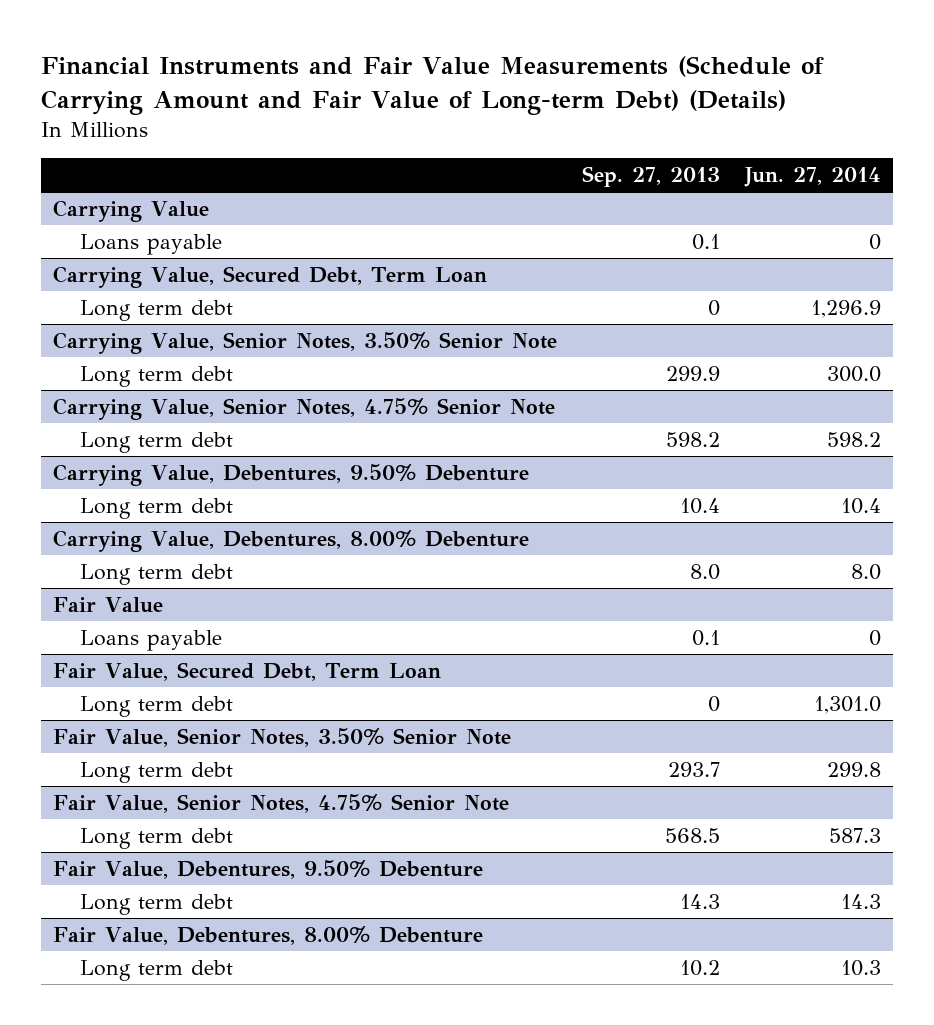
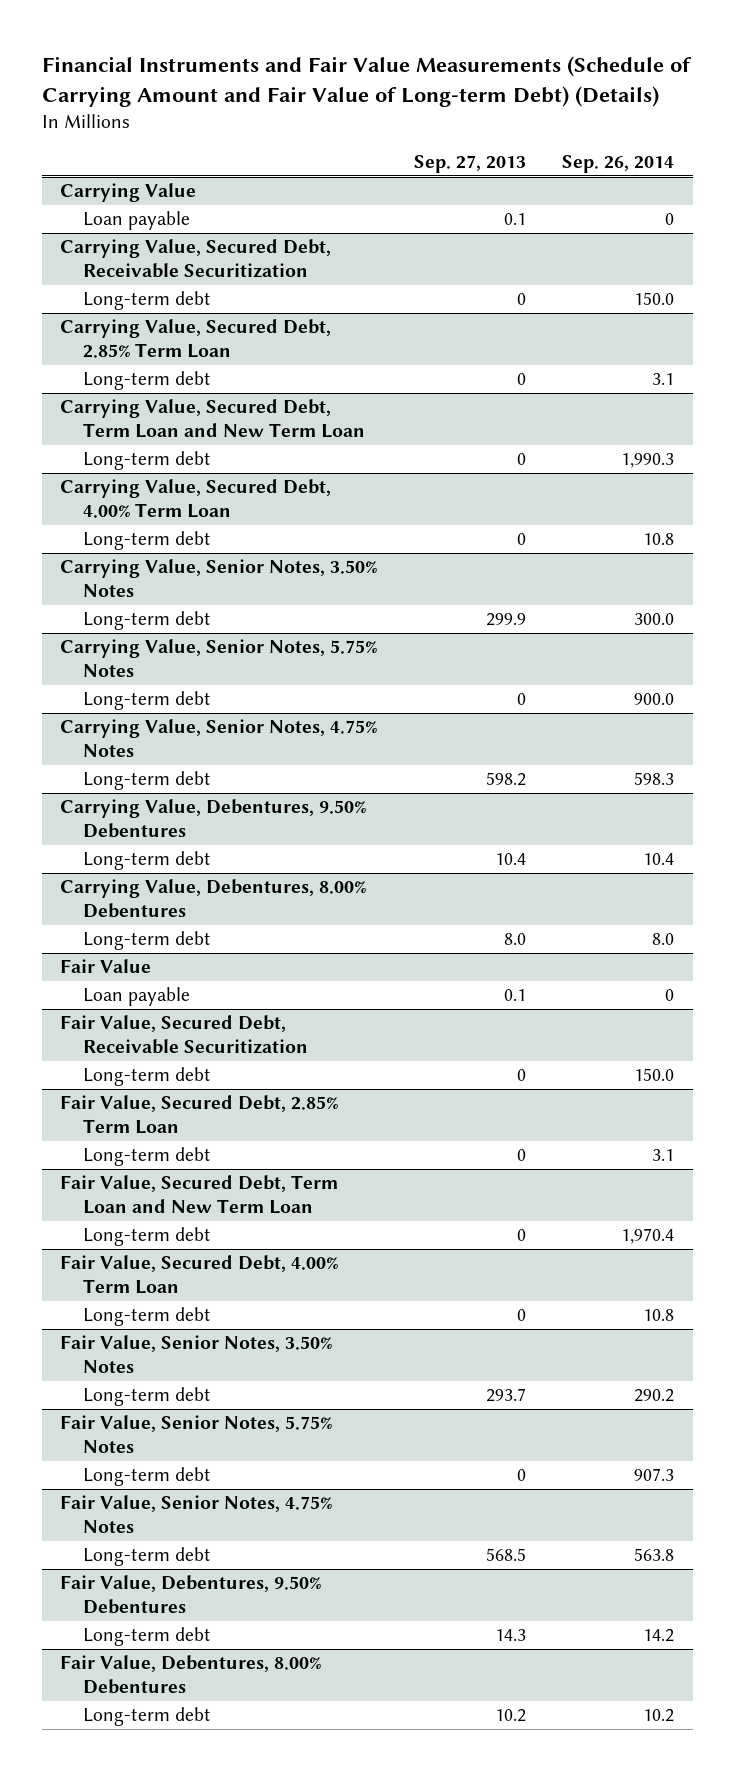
- | Sep. 27, 2013 | Jun. 27, 2014
+ | Sep. 27, 2013 | Sep. 26, 2014
@ Carrying Value
- Loans payable | 0.1 | 0
- Carrying Value, Secured Debt, Term Loan
- Long term debt | 0 | 1,296.9
- Carrying Value, Senior Notes, 3.50% Senior Note
- Long term debt | 299.9 | 300.0
- Carrying Value, Senior Notes, 4.75% Senior Note
- Long term debt | 598.2 | 598.2
- Carrying Value, Debentures, 9.50% Debenture
- Long term debt | 10.4 | 10.4
- Carrying Value, Debentures, 8.00% Debenture
- Long term debt | 8.0 | 8.0
@ Carrying Value
+ Loan payable | 0.1 | 0
+ Carrying Value, Secured Debt, Receivable Securitization
+ Long-term debt | 0 | 150.0
+ Carrying Value, Secured Debt, 2.85% Term Loan
+ Long-term debt | 0 | 3.1
+ Carrying Value, Secured Debt, Term Loan and New Term Loan
+ Long-term debt | 0 | 1,990.3
+ Carrying Value, Secured Debt, 4.00% Term Loan
+ Long-term debt | 0 | 10.8
+ Carrying Value, Senior Notes, 3.50% Notes
+ Long-term debt | 299.9 | 300.0
+ Carrying Value, Senior Notes, 5.75% Notes
+ Long-term debt | 0 | 900.0
+ Carrying Value, Senior Notes, 4.75% Notes
+ Long-term debt | 598.2 | 598.3
+ Carrying Value, Debentures, 9.50% Debentures
+ Long-term debt | 10.4 | 10.4
+ Carrying Value, Debentures, 8.00% Debentures
+ Long-term debt | 8.0 | 8.0
@ Fair Value
- Loans payable | 0.1 | 0
- Fair Value, Secured Debt, Term Loan
- Long term debt | 0 | 1,301.0
- Fair Value, Senior Notes, 3.50% Senior Note
- Long term debt | 293.7 | 299.8
- Fair Value, Senior Notes, 4.75% Senior Note
- Long term debt | 568.5 | 587.3
- Fair Value, Debentures, 9.50% Debenture
- Long term debt | 14.3 | 14.3
- Fair Value, Debentures, 8.00% Debenture
- Long term debt | 10.2 | 10.3
@ Fair Value
+ Loan payable | 0.1 | 0
+ Fair Value, Secured Debt, Receivable Securitization
+ Long-term debt | 0 | 150.0
+ Fair Value, Secured Debt, 2.85% Term Loan
+ Long-term debt | 0 | 3.1
+ Fair Value, Secured Debt, Term Loan and New Term Loan
+ Long-term debt | 0 | 1,970.4
+ Fair Value, Secured Debt, 4.00% Term Loan
+ Long-term debt | 0 | 10.8
+ Fair Value, Senior Notes, 3.50% Notes
+ Long-term debt | 293.7 | 290.2
+ Fair Value, Senior Notes, 5.75% Notes
+ Long-term debt | 0 | 907.3
+ Fair Value, Senior Notes, 4.75% Notes
+ Long-term debt | 568.5 | 563.8
+ Fair Value, Debentures, 9.50% Debentures
+ Long-term debt | 14.3 | 14.2
+ Fair Value, Debentures, 8.00% Debentures
+ Long-term debt | 10.2 | 10.2

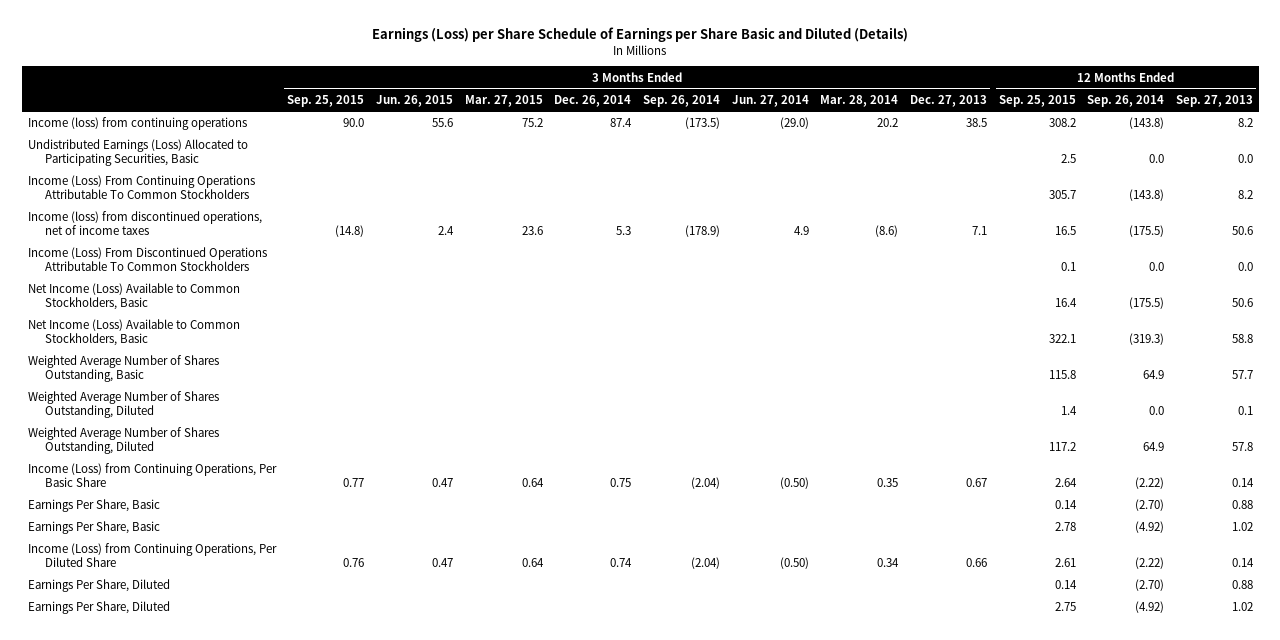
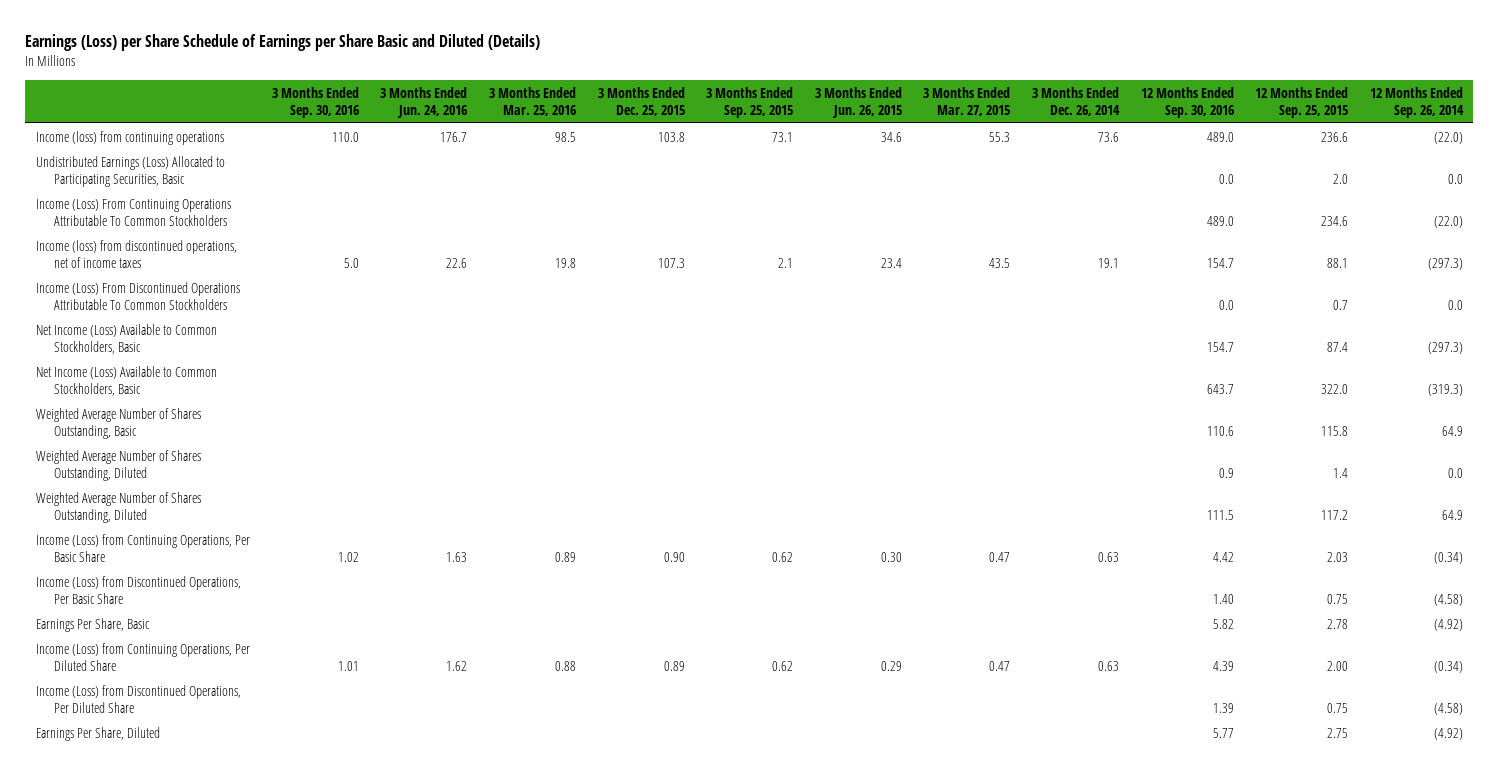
- | 3 Months Ended Sep. 25, 2015 | 3 Months Ended Jun. 26, 2015 | 3 Months Ended Mar. 27, 2015 | 3 Months Ended Dec. 26, 2014 | 3 Months Ended Sep. 26, 2014 | 3 Months Ended Jun. 27, 2014 | 3 Months Ended Mar. 28, 2014 | 3 Months Ended Dec. 27, 2013 | 12 Months Ended Sep. 25, 2015 | 12 Months Ended Sep. 26, 2014 | 12 Months Ended Sep. 27, 2013
+ | 3 Months Ended Sep. 30, 2016 | 3 Months Ended Jun. 24, 2016 | 3 Months Ended Mar. 25, 2016 | 3 Months Ended Dec. 25, 2015 | 3 Months Ended Sep. 25, 2015 | 3 Months Ended Jun. 26, 2015 | 3 Months Ended Mar. 27, 2015 | 3 Months Ended Dec. 26, 2014 | 12 Months Ended Sep. 30, 2016 | 12 Months Ended Sep. 25, 2015 | 12 Months Ended Sep. 26, 2014
- Income (loss) from continuing operations | 90.0 | 55.6 | 75.2 | 87.4 | (173.5) | (29.0) | 20.2 | 38.5 | 308.2 | (143.8) | 8.2
- Undistributed Earnings (Loss) Allocated to Participating Securities, Basic | | | | | | | | | 2.5 | 0.0 | 0.0
- Income (Loss) From Continuing Operations Attributable To Common Stockholders | | | | | | | | | 305.7 | (143.8) | 8.2
- Income (loss) from discontinued operations, net of income taxes | (14.8) | 2.4 | 23.6 | 5.3 | (178.9) | 4.9 | (8.6) | 7.1 | 16.5 | (175.5) | 50.6
- Income (Loss) From Discontinued Operations Attributable To Common Stockholders | | | | | | | | | 0.1 | 0.0 | 0.0
- Net Income (Loss) Available to Common Stockholders, Basic | | | | | | | | | 16.4 | (175.5) | 50.6
- Net Income (Loss) Available to Common Stockholders, Basic | | | | | | | | | 322.1 | (319.3) | 58.8
+ Income (loss) from continuing operations | 110.0 | 176.7 | 98.5 | 103.8 | 73.1 | 34.6 | 55.3 | 73.6 | 489.0 | 236.6 | (22.0)
+ Undistributed Earnings (Loss) Allocated to Participating Securities, Basic | | | | | | | | | 0.0 | 2.0 | 0.0
+ Income (Loss) From Continuing Operations Attributable To Common Stockholders | | | | | | | | | 489.0 | 234.6 | (22.0)
+ Income (loss) from discontinued operations, net of income taxes | 5.0 | 22.6 | 19.8 | 107.3 | 2.1 | 23.4 | 43.5 | 19.1 | 154.7 | 88.1 | (297.3)
+ Income (Loss) From Discontinued Operations Attributable To Common Stockholders | | | | | | | | | 0.0 | 0.7 | 0.0
+ Net Income (Loss) Available to Common Stockholders, Basic | | | | | | | | | 154.7 | 87.4 | (297.3)
+ Net Income (Loss) Available to Common Stockholders, Basic | | | | | | | | | 643.7 | 322.0 | (319.3)
- Income (Loss) from Continuing Operations, Per Basic Share | 0.77 | 0.47 | 0.64 | 0.75 | (2.04) | (0.50) | 0.35 | 0.67 | 2.64 | (2.22) | 0.14
- Earnings Per Share, Basic | | | | | | | | | 0.14 | (2.70) | 0.88
+ Income (Loss) from Continuing Operations, Per Basic Share | 1.02 | 1.63 | 0.89 | 0.90 | 0.62 | 0.30 | 0.47 | 0.63 | 4.42 | 2.03 | (0.34)
+ Income (Loss) from Discontinued Operations, Per Basic Share | | | | | | | | | 1.40 | 0.75 | (4.58)
- Income (Loss) from Continuing Operations, Per Diluted Share | 0.76 | 0.47 | 0.64 | 0.74 | (2.04) | (0.50) | 0.34 | 0.66 | 2.61 | (2.22) | 0.14
- Earnings Per Share, Diluted | | | | | | | | | 0.14 | (2.70) | 0.88
+ Income (Loss) from Continuing Operations, Per Diluted Share | 1.01 | 1.62 | 0.88 | 0.89 | 0.62 | 0.29 | 0.47 | 0.63 | 4.39 | 2.00 | (0.34)
+ Income (Loss) from Discontinued Operations, Per Diluted Share | | | | | | | | | 1.39 | 0.75 | (4.58)

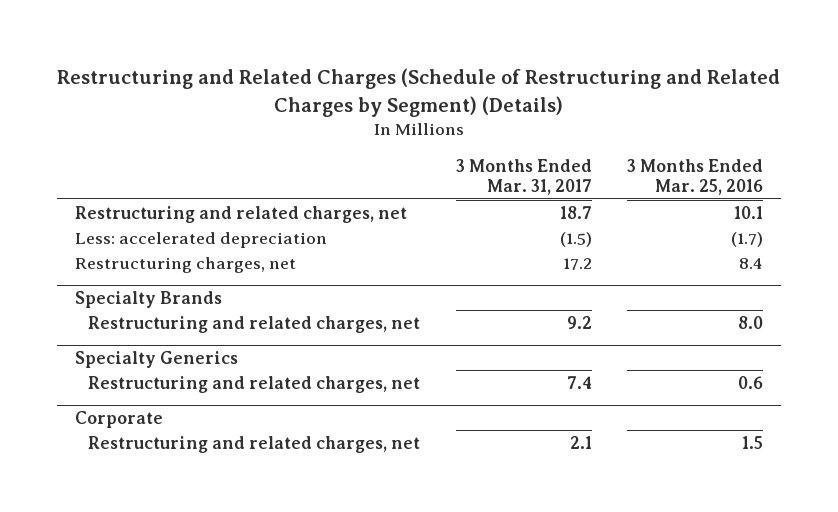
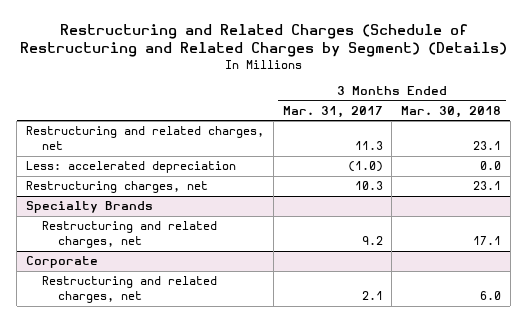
- | 3 Months Ended Mar. 31, 2017 | 3 Months Ended Mar. 25, 2016
+ | 3 Months Ended Mar. 31, 2017 | 3 Months Ended Mar. 30, 2018
- Restructuring and related charges, net | 18.7 | 10.1
- Less: accelerated depreciation | (1.5) | (1.7)
- Restructuring charges, net | 17.2 | 8.4
+ Restructuring and related charges, net | 11.3 | 23.1
+ Less: accelerated depreciation | (1.0) | 0.0
+ Restructuring charges, net | 10.3 | 23.1
- Specialty Generics
- Restructuring and related charges, net | 7.4 | 0.6

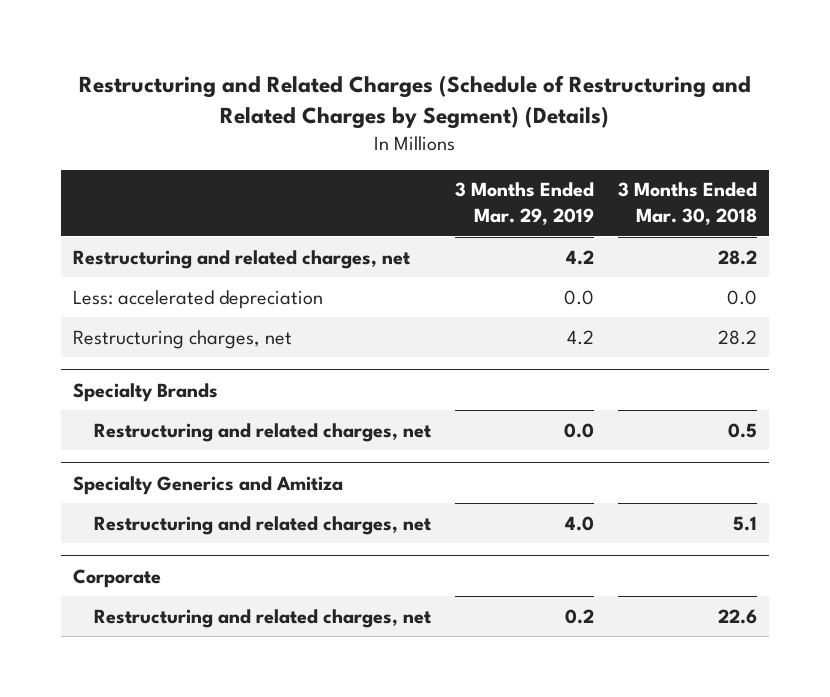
- | 3 Months Ended Mar. 31, 2017 | 3 Months Ended Mar. 30, 2018
+ | 3 Months Ended Mar. 29, 2019 | 3 Months Ended Mar. 30, 2018
- Restructuring and related charges, net | 11.3 | 23.1
+ Restructuring and related charges, net | 4.2 | 28.2
- Restructuring charges, net | 10.3 | 23.1
+ Restructuring charges, net | 4.2 | 28.2
@ Specialty Brands
- Restructuring and related charges, net | 9.2 | 17.1
+ Restructuring and related charges, net | 0.0 | 0.5
+ Specialty Generics and Amitiza
+ Restructuring and related charges, net | 4.0 | 5.1
@ Corporate
- Restructuring and related charges, net | 2.1 | 6.0
+ Restructuring and related charges, net | 0.2 | 22.6

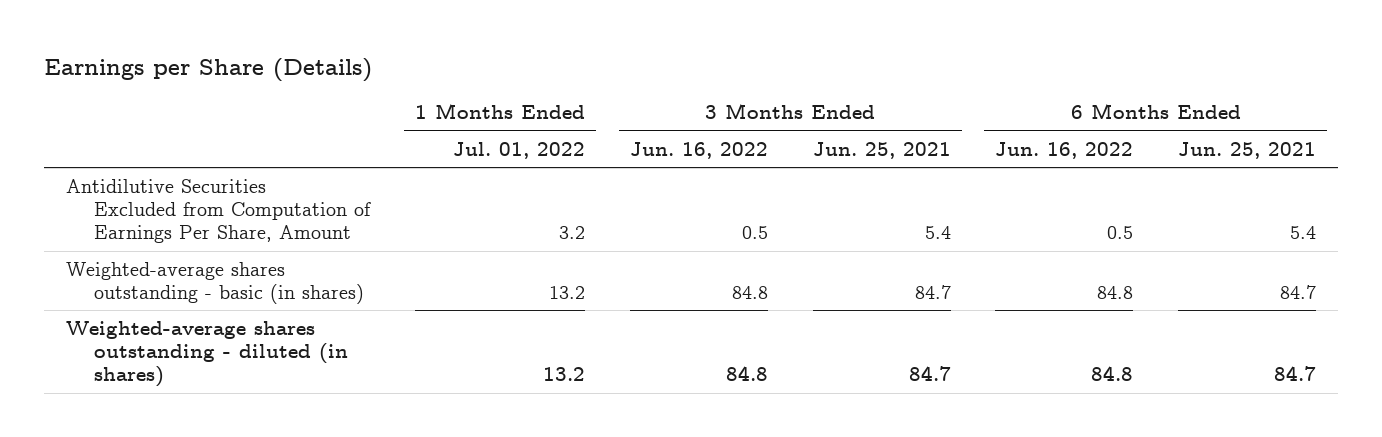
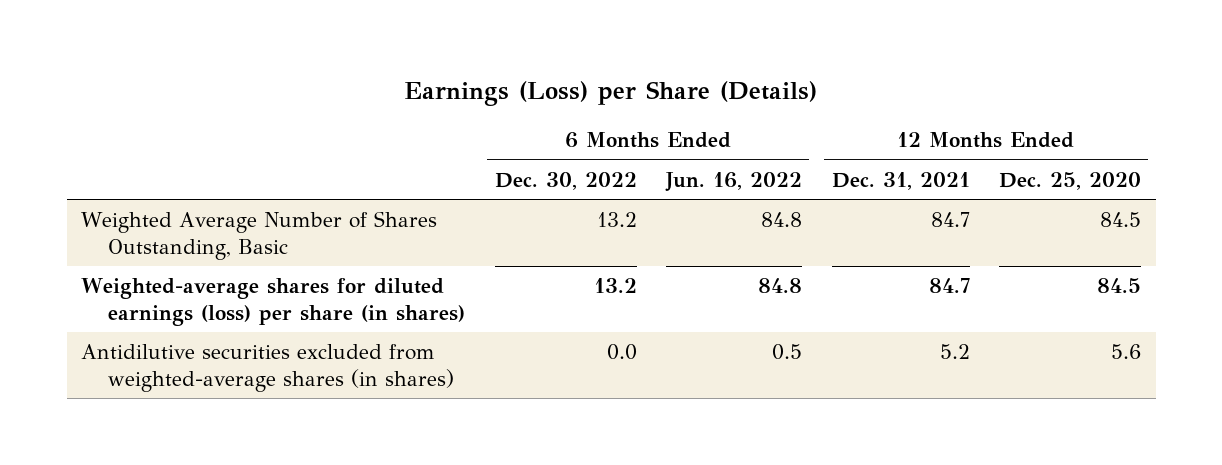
- Earnings per Share (Details)
+ Earnings (Loss) per Share (Details)
- | 1 Months Ended Jul. 01, 2022 | 3 Months Ended Jun. 16, 2022 | 3 Months Ended Jun. 25, 2021 | 6 Months Ended Jun. 16, 2022 | 6 Months Ended Jun. 25, 2021
+ | 6 Months Ended Dec. 30, 2022 | 6 Months Ended Jun. 16, 2022 | 12 Months Ended Dec. 31, 2021 | 12 Months Ended Dec. 25, 2020
- Antidilutive Securities Excluded from Computation of Earnings Per Share, Amount | 3.2 | 0.5 | 5.4 | 0.5 | 5.4
- Weighted-average shares outstanding - basic (in shares) | 13.2 | 84.8 | 84.7 | 84.8 | 84.7
- Weighted-average shares outstanding - diluted (in shares) | 13.2 | 84.8 | 84.7 | 84.8 | 84.7
+ Weighted Average Number of Shares Outstanding, Basic | 13.2 | 84.8 | 84.7 | 84.5
+ Weighted-average shares for diluted earnings (loss) per share (in shares) | 13.2 | 84.8 | 84.7 | 84.5
+ Antidilutive securities excluded from weighted-average shares (in shares) | 0.0 | 0.5 | 5.2 | 5.6

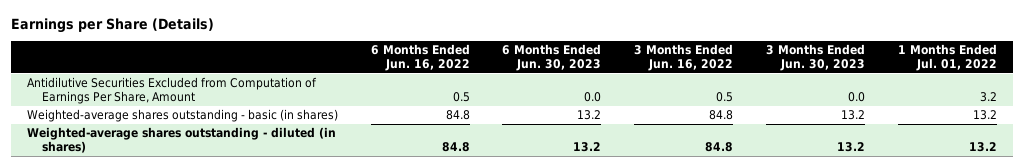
- Earnings (Loss) per Share (Details)
+ Earnings per Share (Details)
- | 6 Months Ended Dec. 30, 2022 | 6 Months Ended Jun. 16, 2022 | 12 Months Ended Dec. 31, 2021 | 12 Months Ended Dec. 25, 2020
+ | 6 Months Ended Jun. 16, 2022 | 6 Months Ended Jun. 30, 2023 | 3 Months Ended Jun. 16, 2022 | 3 Months Ended Jun. 30, 2023 | 1 Months Ended Jul. 01, 2022
- Weighted Average Number of Shares Outstanding, Basic | 13.2 | 84.8 | 84.7 | 84.5
- Weighted-average shares for diluted earnings (loss) per share (in shares) | 13.2 | 84.8 | 84.7 | 84.5
- Antidilutive securities excluded from weighted-average shares (in shares) | 0.0 | 0.5 | 5.2 | 5.6
+ Antidilutive Securities Excluded from Computation of Earnings Per Share, Amount | 0.5 | 0.0 | 0.5 | 0.0 | 3.2
+ Weighted-average shares outstanding - basic (in shares) | 84.8 | 13.2 | 84.8 | 13.2 | 13.2
+ Weighted-average shares outstanding - diluted (in shares) | 84.8 | 13.2 | 84.8 | 13.2 | 13.2

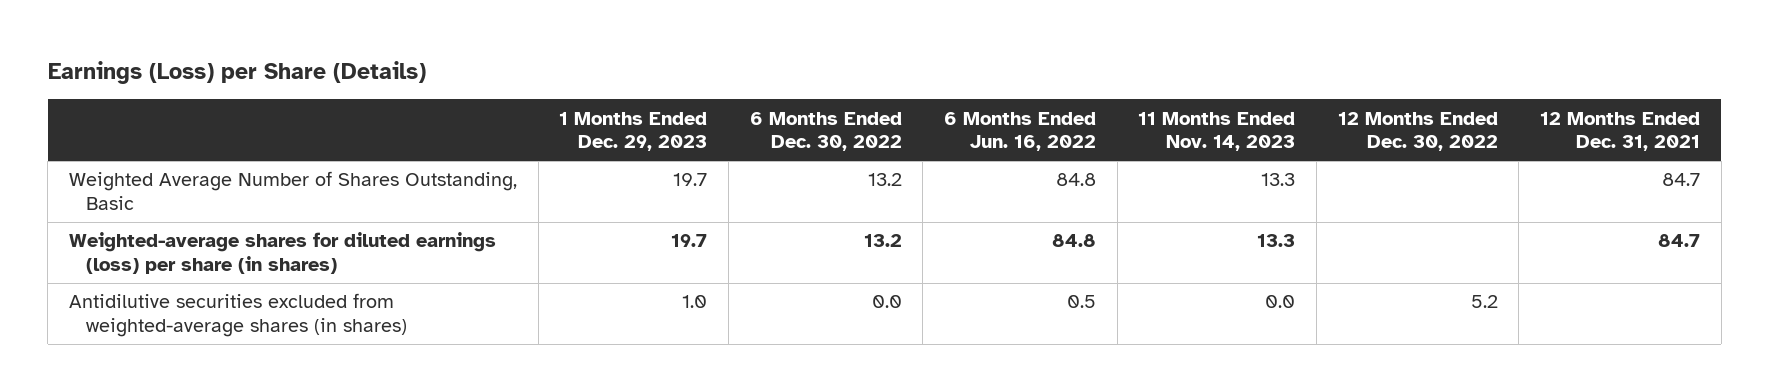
- Earnings per Share (Details)
+ Earnings (Loss) per Share (Details)
- | 6 Months Ended Jun. 16, 2022 | 6 Months Ended Jun. 30, 2023 | 3 Months Ended Jun. 16, 2022 | 3 Months Ended Jun. 30, 2023 | 1 Months Ended Jul. 01, 2022
+ | 1 Months Ended Dec. 29, 2023 | 6 Months Ended Dec. 30, 2022 | 6 Months Ended Jun. 16, 2022 | 11 Months Ended Nov. 14, 2023 | 12 Months Ended Dec. 30, 2022 | 12 Months Ended Dec. 31, 2021
- Antidilutive Securities Excluded from Computation of Earnings Per Share, Amount | 0.5 | 0.0 | 0.5 | 0.0 | 3.2
- Weighted-average shares outstanding - basic (in shares) | 84.8 | 13.2 | 84.8 | 13.2 | 13.2
- Weighted-average shares outstanding - diluted (in shares) | 84.8 | 13.2 | 84.8 | 13.2 | 13.2
+ Weighted Average Number of Shares Outstanding, Basic | 19.7 | 13.2 | 84.8 | 13.3 | | 84.7
+ Weighted-average shares for diluted earnings (loss) per share (in shares) | 19.7 | 13.2 | 84.8 | 13.3 | | 84.7
+ Antidilutive securities excluded from weighted-average shares (in shares) | 1.0 | 0.0 | 0.5 | 0.0 | 5.2 |

